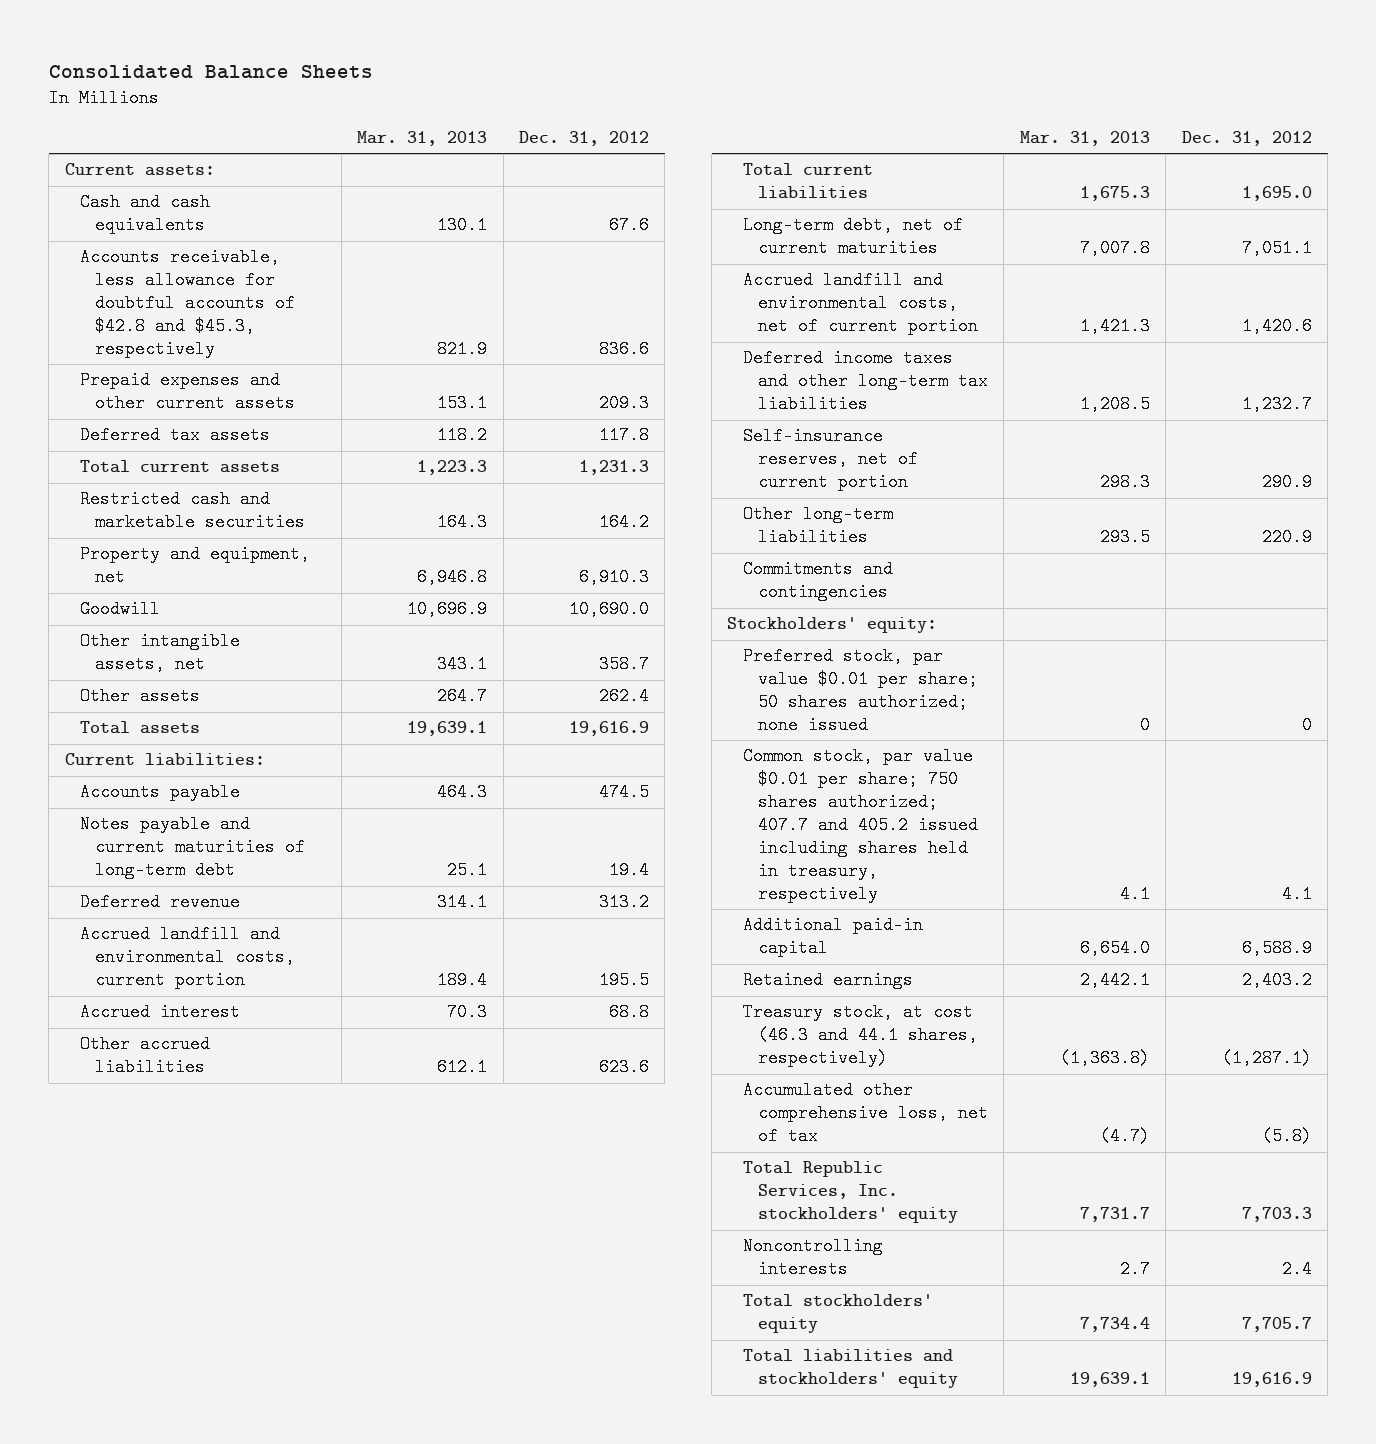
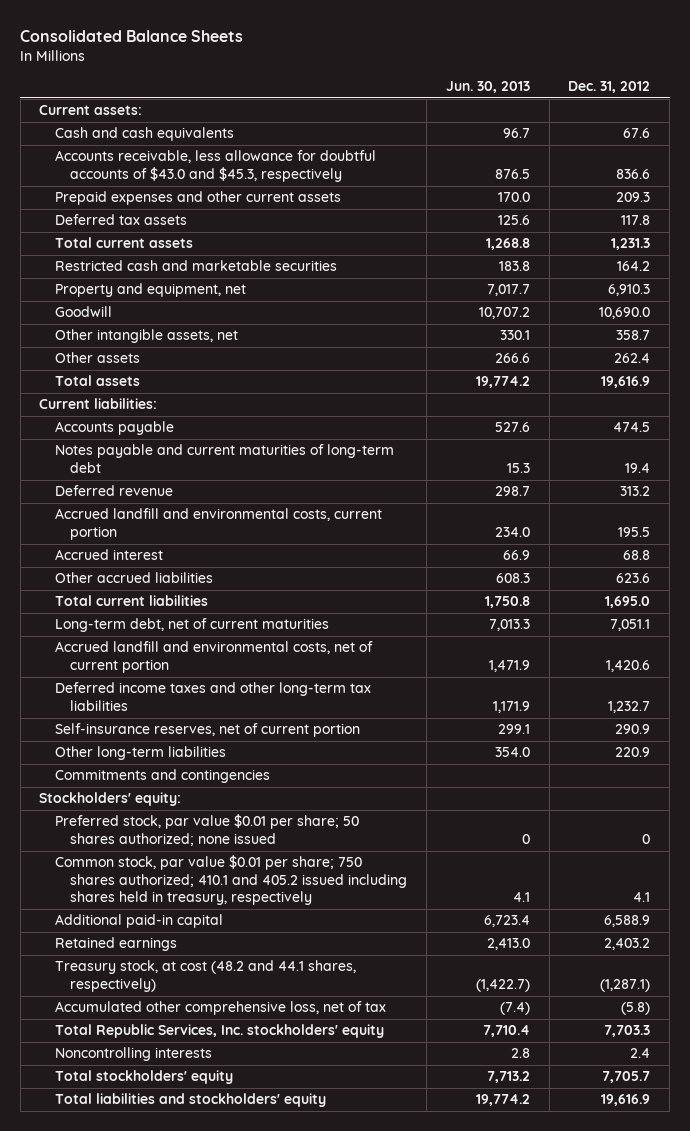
- | Mar. 31, 2013 | Dec. 31, 2012
+ | Jun. 30, 2013 | Dec. 31, 2012
- Accounts receivable, less allowance for doubtful accounts of $42.8 and $45.3, respectively | 821.9 | 836.6
+ Accounts receivable, less allowance for doubtful accounts of $43.0 and $45.3, respectively | 876.5 | 836.6
- Common stock, par value $0.01 per share; 750 shares authorized; 407.7 and 405.2 issued including shares held in treasury, respectively | 4.1 | 4.1
+ Common stock, par value $0.01 per share; 750 shares authorized; 410.1 and 405.2 issued including shares held in treasury, respectively | 4.1 | 4.1
- Treasury stock, at cost (46.3 and 44.1 shares, respectively) | (1,363.8) | (1,287.1)
+ Treasury stock, at cost (48.2 and 44.1 shares, respectively) | (1,422.7) | (1,287.1)

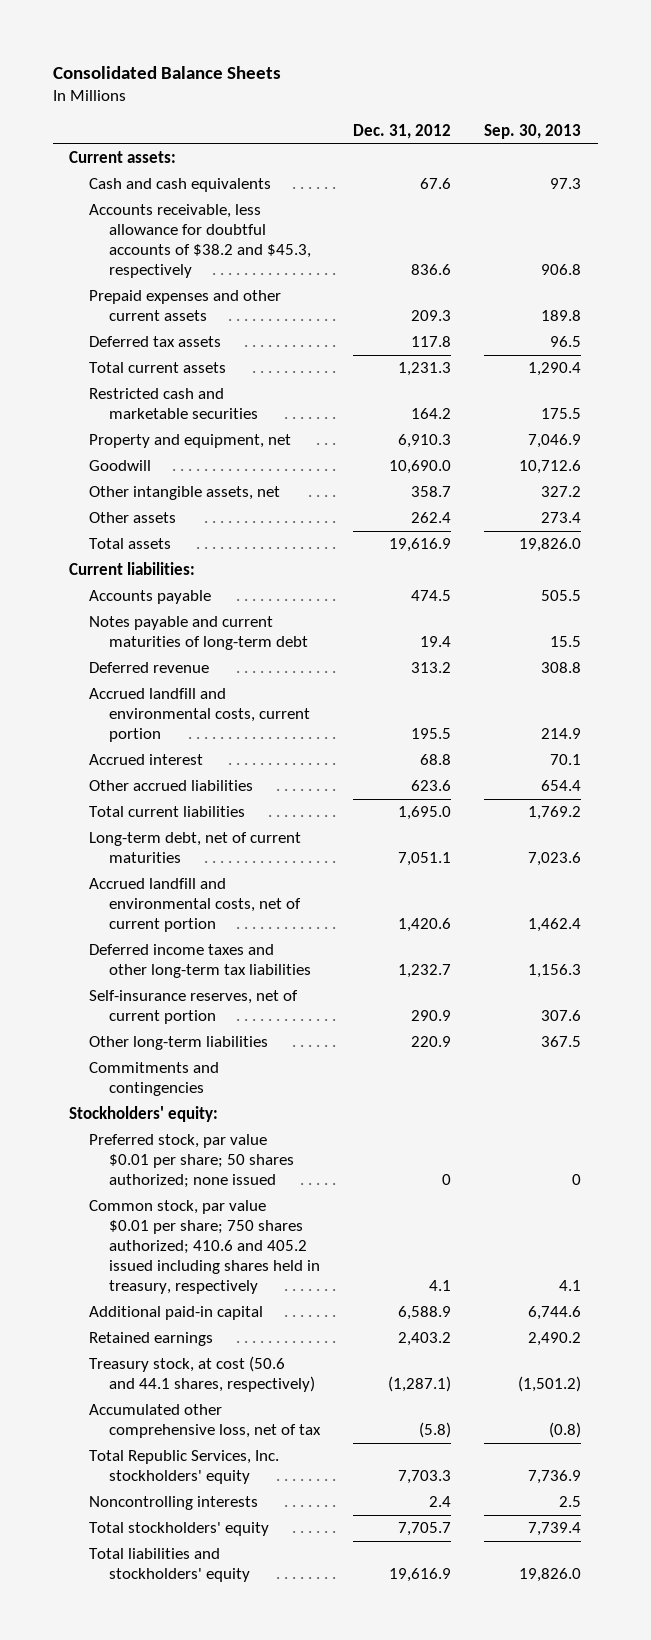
- | Jun. 30, 2013 | Dec. 31, 2012
+ | Dec. 31, 2012 | Sep. 30, 2013
- Accounts receivable, less allowance for doubtful accounts of $43.0 and $45.3, respectively | 876.5 | 836.6
+ Accounts receivable, less allowance for doubtful accounts of $38.2 and $45.3, respectively | 836.6 | 906.8
- Common stock, par value $0.01 per share; 750 shares authorized; 410.1 and 405.2 issued including shares held in treasury, respectively | 4.1 | 4.1
+ Common stock, par value $0.01 per share; 750 shares authorized; 410.6 and 405.2 issued including shares held in treasury, respectively | 4.1 | 4.1
- Treasury stock, at cost (48.2 and 44.1 shares, respectively) | (1,422.7) | (1,287.1)
+ Treasury stock, at cost (50.6 and 44.1 shares, respectively) | (1,287.1) | (1,501.2)

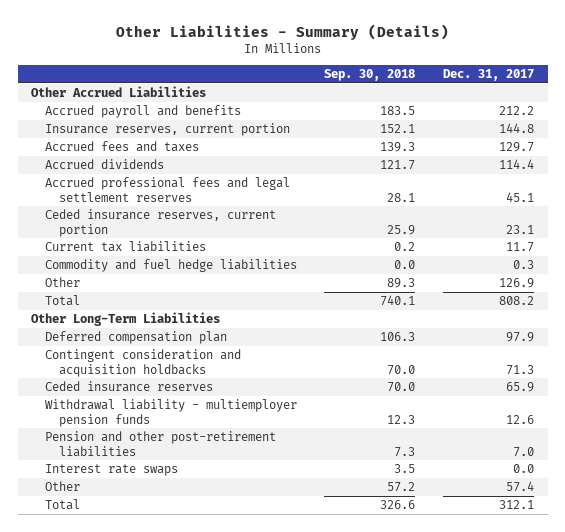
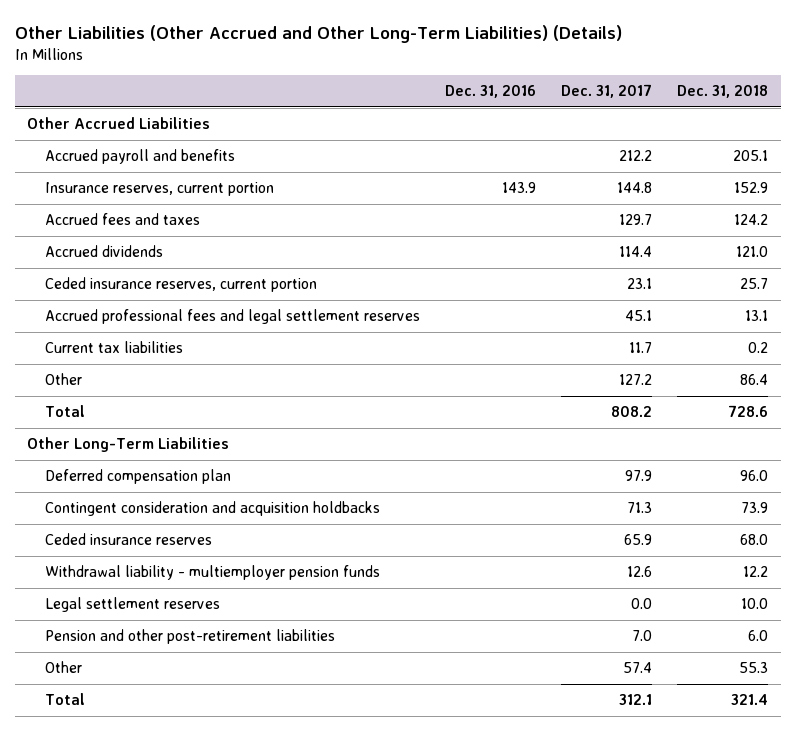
- Other Liabilities - Summary (Details)
+ Other Liabilities (Other Accrued and Other Long-Term Liabilities) (Details)
- | Sep. 30, 2018 | Dec. 31, 2017
+ | Dec. 31, 2016 | Dec. 31, 2017 | Dec. 31, 2018
moved down: Accrued professional fees and legal settlement reserves | | 45.1 | 13.1
- Commodity and fuel hedge liabilities | 0.0 | 0.3
- Other | 89.3 | 126.9
+ Other | | 127.2 | 86.4
+ Legal settlement reserves | | 0.0 | 10.0
- Interest rate swaps | 3.5 | 0.0

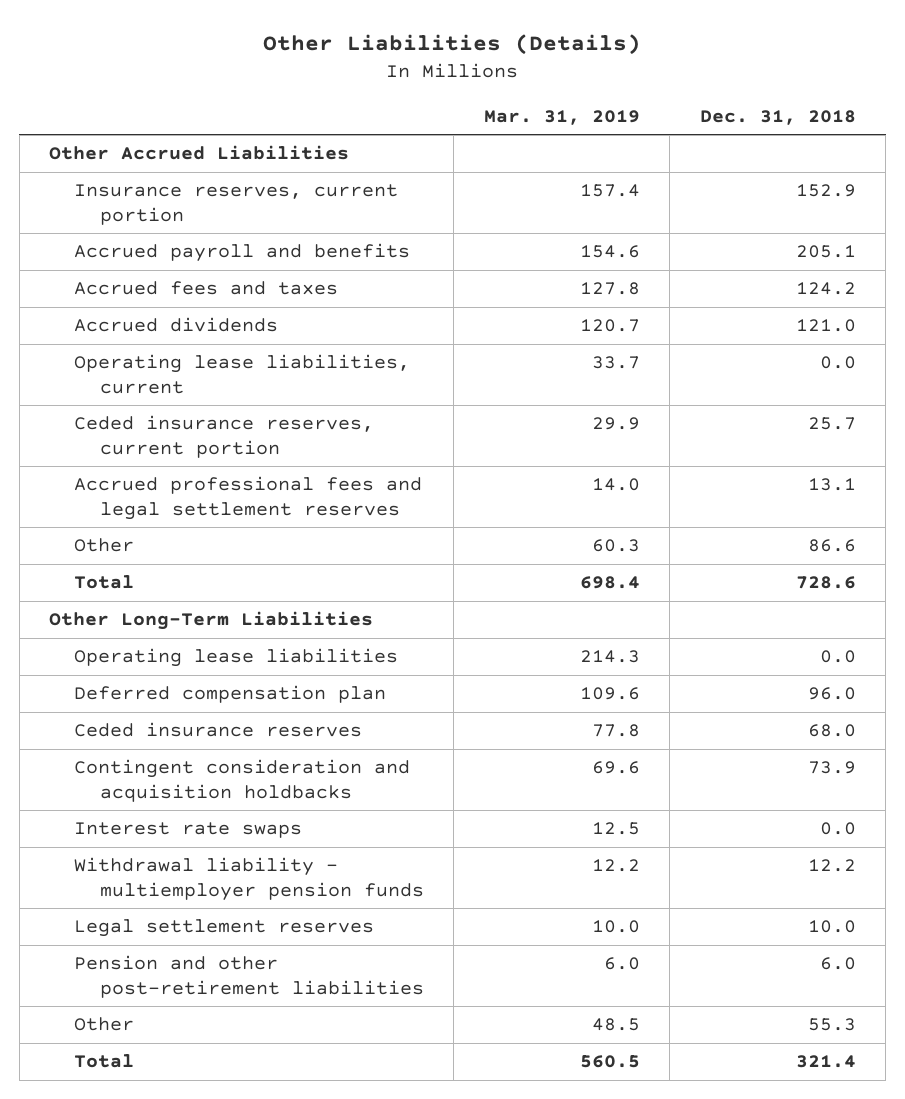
- Other Liabilities (Other Accrued and Other Long-Term Liabilities) (Details)
+ Other Liabilities (Details)
- | Dec. 31, 2016 | Dec. 31, 2017 | Dec. 31, 2018
+ | Mar. 31, 2019 | Dec. 31, 2018
moved down: Accrued payroll and benefits | 154.6 | 205.1
+ Operating lease liabilities, current | 33.7 | 0.0
- Current tax liabilities | | 11.7 | 0.2
- Other | | 127.2 | 86.4
+ Other | 60.3 | 86.6
+ Operating lease liabilities | 214.3 | 0.0
moved down: Contingent consideration and acquisition holdbacks | 69.6 | 73.9
+ Interest rate swaps | 12.5 | 0.0

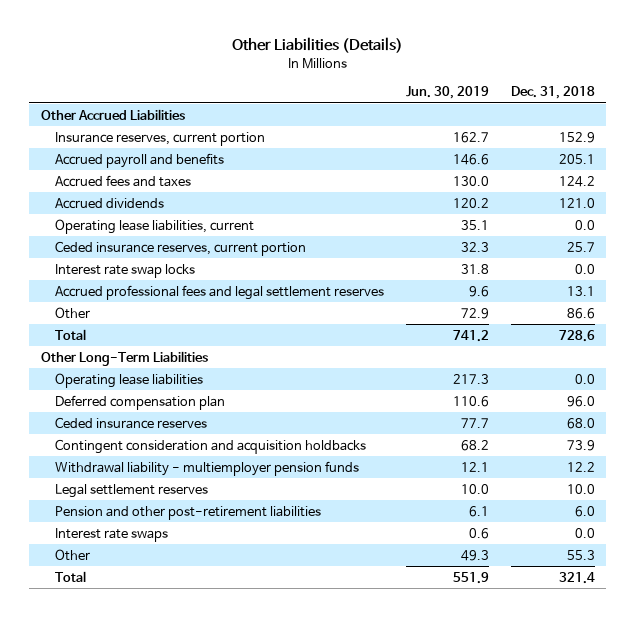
- | Mar. 31, 2019 | Dec. 31, 2018
+ | Jun. 30, 2019 | Dec. 31, 2018
+ Interest rate swap locks | 31.8 | 0.0
moved down: Interest rate swaps | 0.6 | 0.0

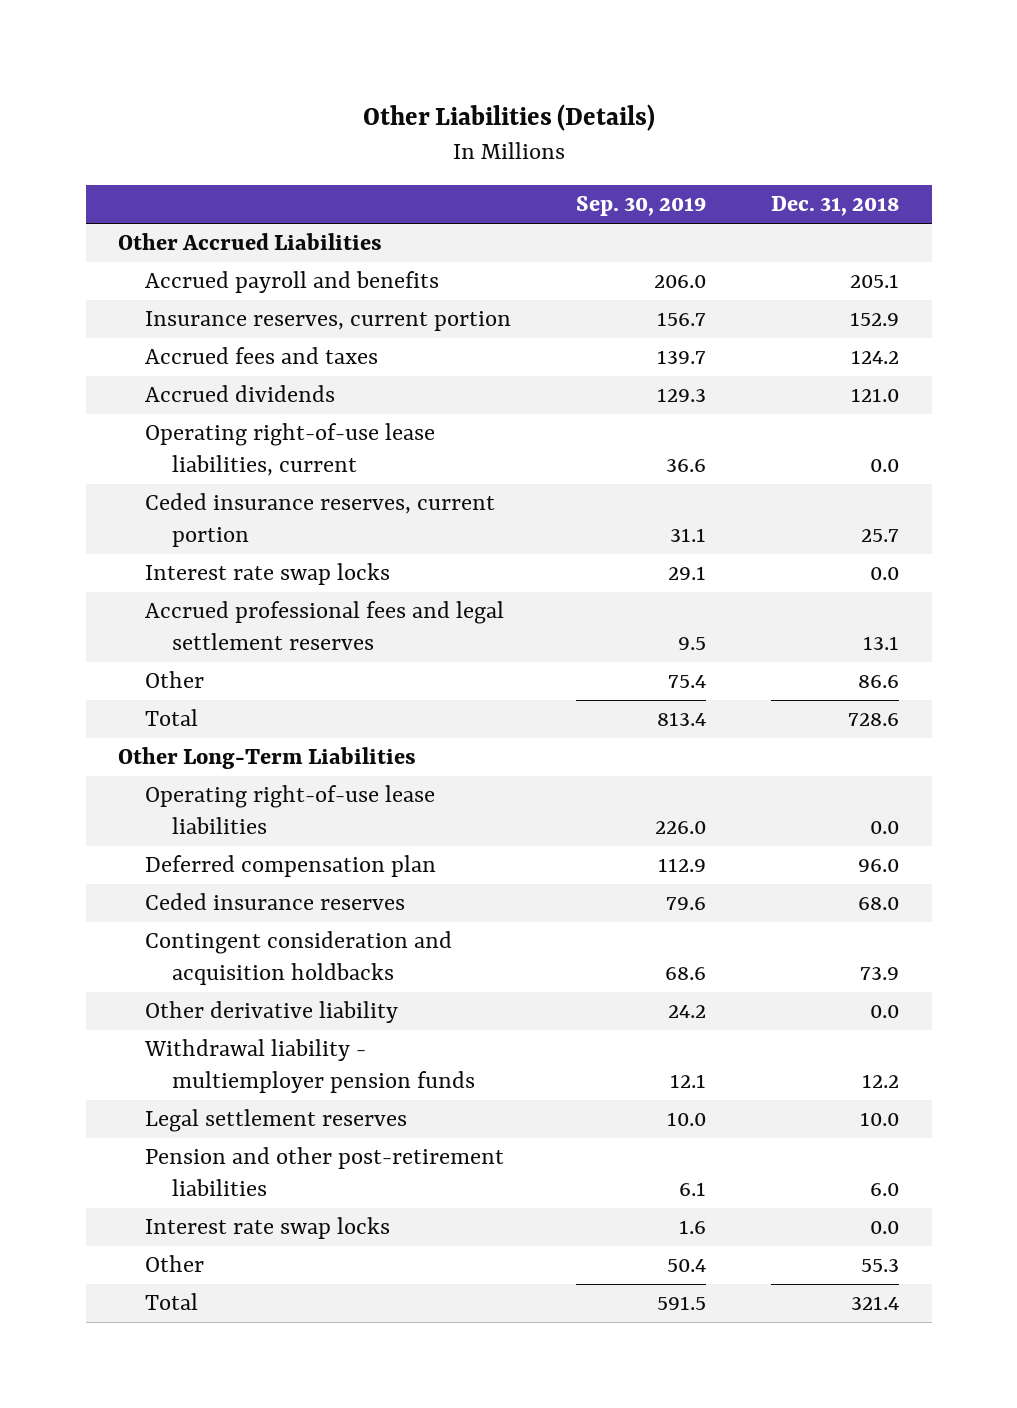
- | Jun. 30, 2019 | Dec. 31, 2018
+ | Sep. 30, 2019 | Dec. 31, 2018
moved down: Insurance reserves, current portion | 156.7 | 152.9
- Operating lease liabilities, current | 35.1 | 0.0
+ Operating right-of-use lease liabilities, current | 36.6 | 0.0
- Operating lease liabilities | 217.3 | 0.0
+ Operating right-of-use lease liabilities | 226.0 | 0.0
+ Other derivative liability | 24.2 | 0.0
- Interest rate swaps | 0.6 | 0.0
+ Interest rate swap locks | 1.6 | 0.0

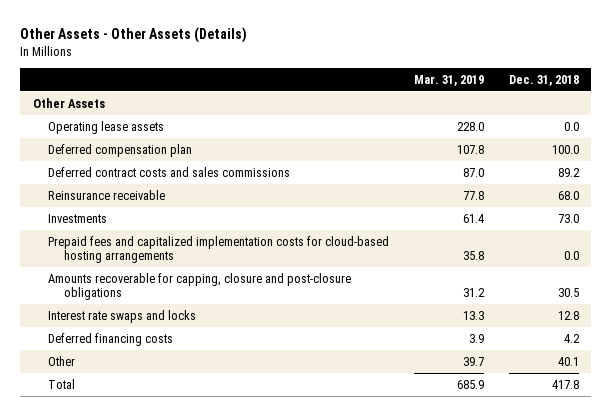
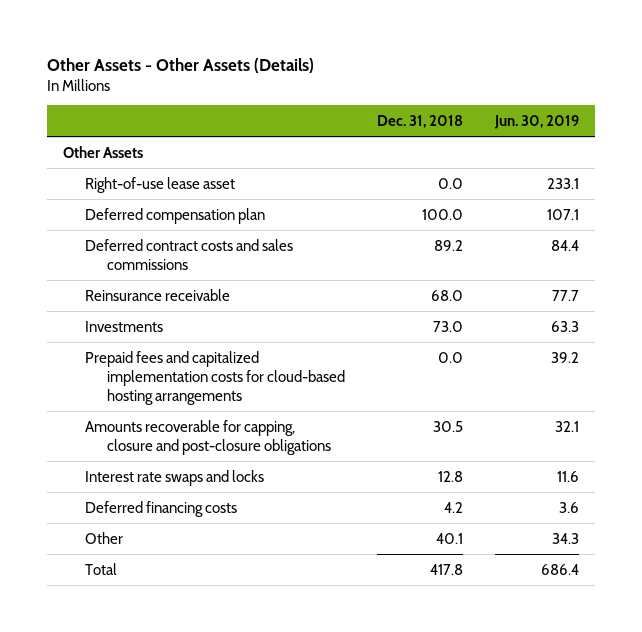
- | Mar. 31, 2019 | Dec. 31, 2018
+ | Dec. 31, 2018 | Jun. 30, 2019
- Operating lease assets | 228.0 | 0.0
+ Right-of-use lease asset | 0.0 | 233.1

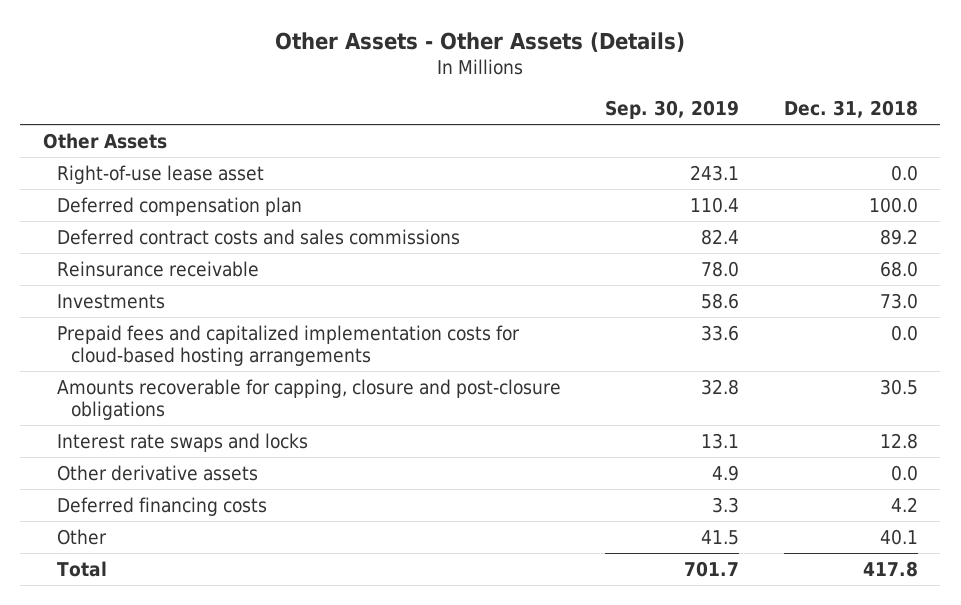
- | Dec. 31, 2018 | Jun. 30, 2019
+ | Sep. 30, 2019 | Dec. 31, 2018
+ Other derivative assets | 4.9 | 0.0

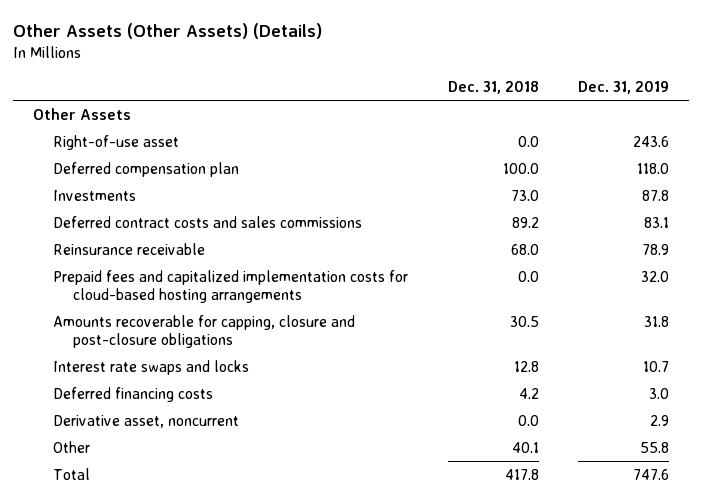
- Other Assets - Other Assets (Details)
+ Other Assets (Other Assets) (Details)
- | Sep. 30, 2019 | Dec. 31, 2018
+ | Dec. 31, 2018 | Dec. 31, 2019
- Right-of-use lease asset | 243.1 | 0.0
+ Right-of-use asset | 0.0 | 243.6
moved up: Investments | 73.0 | 87.8
- Other derivative assets | 4.9 | 0.0
+ Derivative asset, noncurrent | 0.0 | 2.9

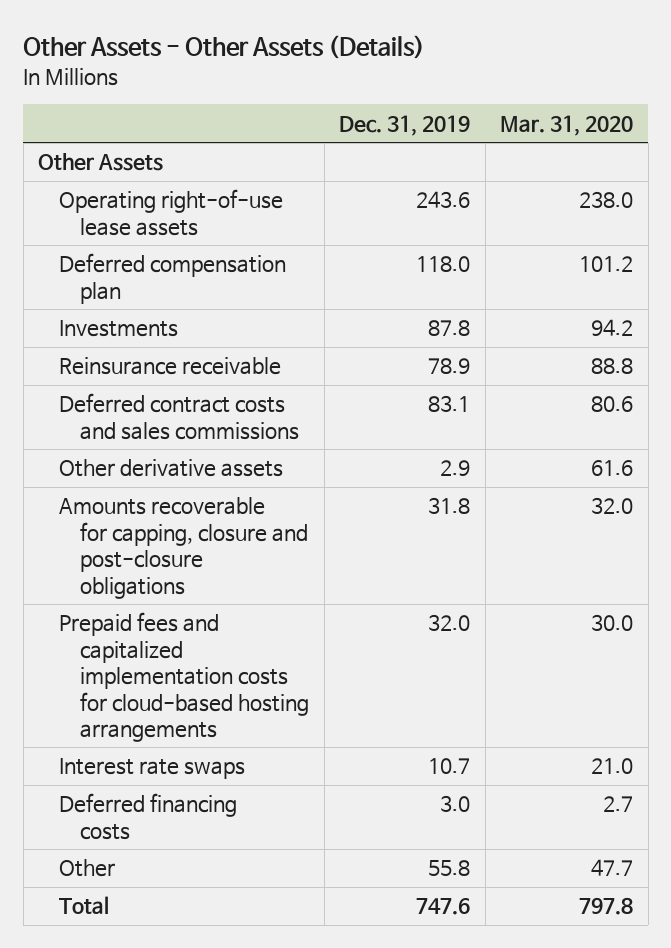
- Other Assets (Other Assets) (Details)
+ Other Assets - Other Assets (Details)
- | Dec. 31, 2018 | Dec. 31, 2019
+ | Dec. 31, 2019 | Mar. 31, 2020
- Right-of-use asset | 0.0 | 243.6
+ Operating right-of-use lease assets | 243.6 | 238.0
moved down: Deferred contract costs and sales commissions | 83.1 | 80.6
+ Other derivative assets | 2.9 | 61.6
- Interest rate swaps and locks | 12.8 | 10.7
moved down: Prepaid fees and capitalized implementation costs for cloud-based hosting arrangements | 32.0 | 30.0
+ Interest rate swaps | 10.7 | 21.0
- Derivative asset, noncurrent | 0.0 | 2.9

